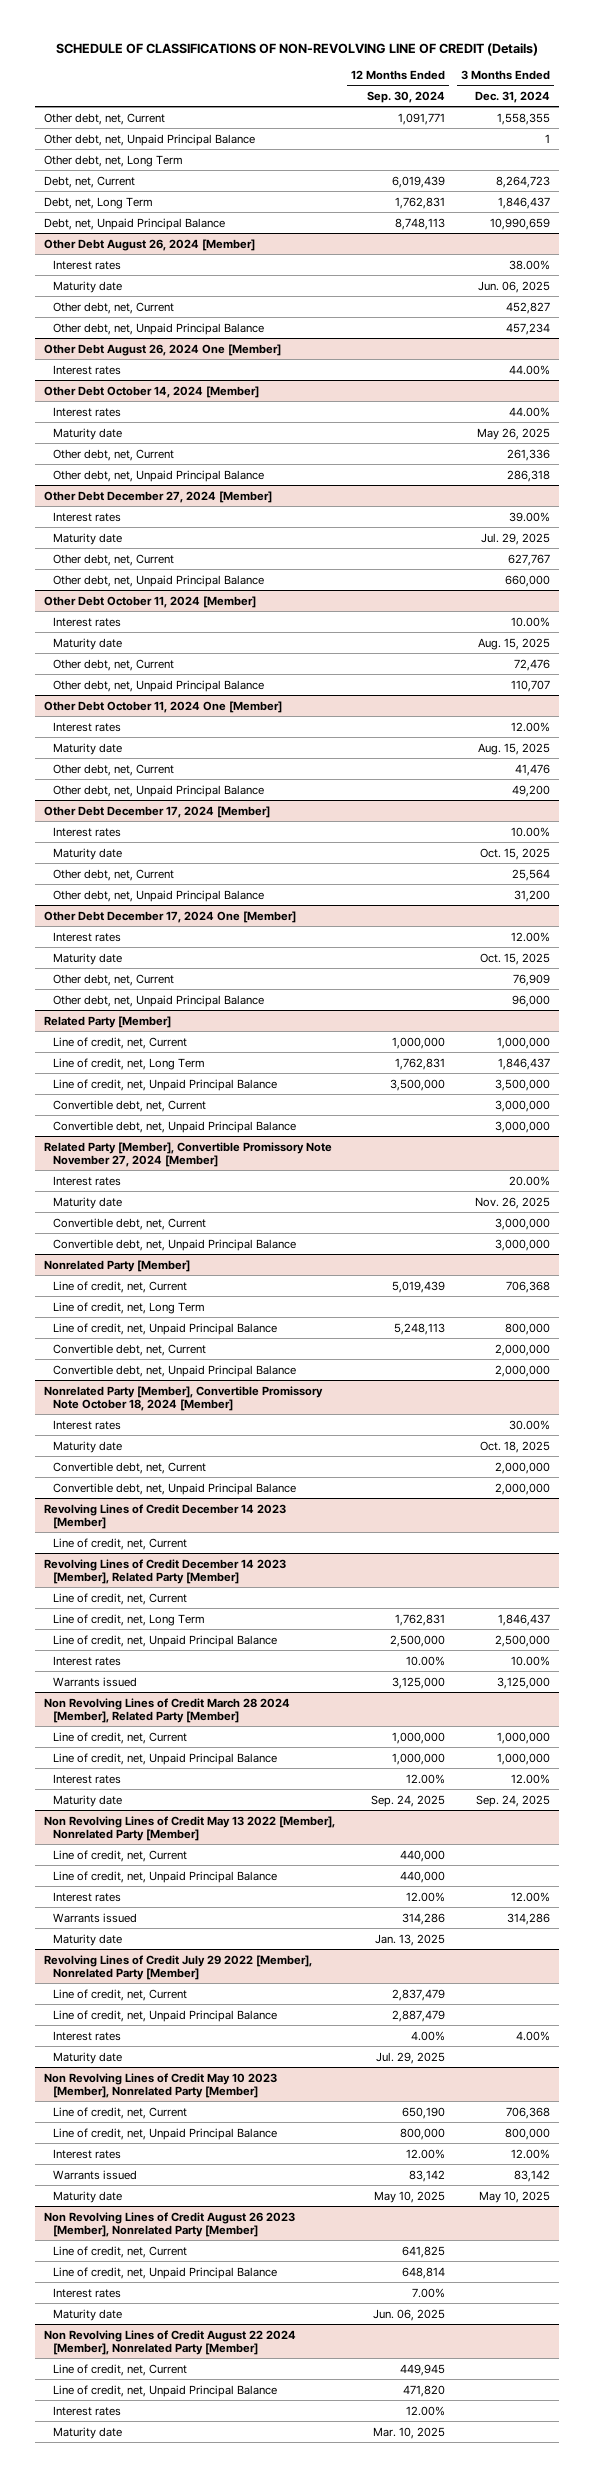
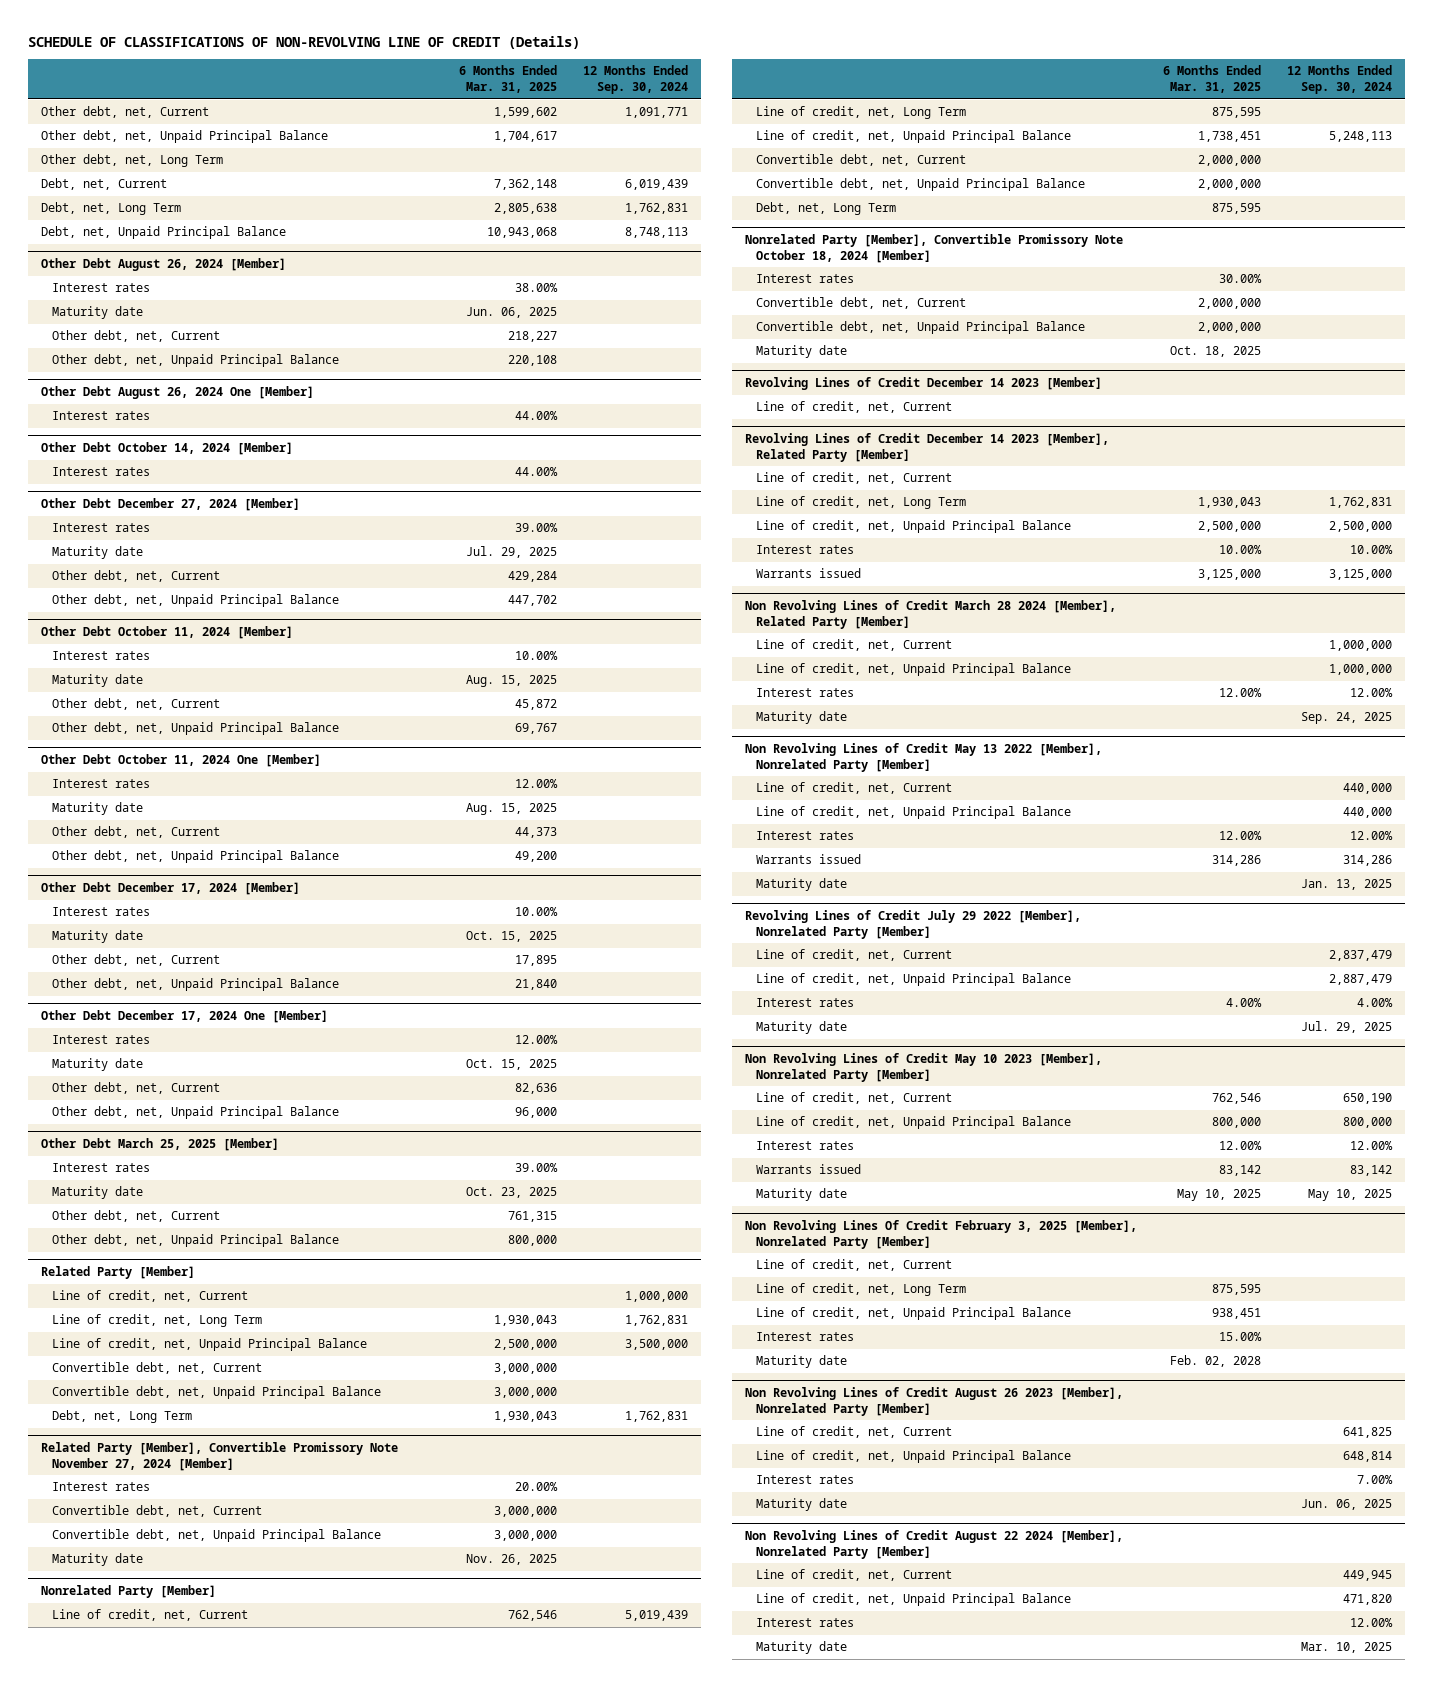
- | 12 Months Ended Sep. 30, 2024 | 3 Months Ended Dec. 31, 2024
+ | 6 Months Ended Mar. 31, 2025 | 12 Months Ended Sep. 30, 2024
@ Other Debt October 14, 2024 [Member]
- Maturity date | | May 26, 2025
- Other debt, net, Current | | 261,336
- Other debt, net, Unpaid Principal Balance | | 286,318
+ Other Debt March 25, 2025 [Member]
+ Interest rates | 39.00% |
+ Maturity date | Oct. 23, 2025 |
+ Other debt, net, Current | 761,315 |
+ Other debt, net, Unpaid Principal Balance | 800,000 |
@ Related Party [Member]
+ Debt, net, Long Term | 1,930,043 | 1,762,831
@ Related Party [Member], Convertible Promissory Note November 27, 2024 [Member]
moved down: Maturity date | Nov. 26, 2025 |
@ Nonrelated Party [Member]
+ Debt, net, Long Term | 875,595 |
@ Nonrelated Party [Member], Convertible Promissory Note October 18, 2024 [Member]
moved down: Maturity date | Oct. 18, 2025 |
+ Non Revolving Lines Of Credit February 3, 2025 [Member], Nonrelated Party [Member]
+ Line of credit, net, Current
+ Line of credit, net, Long Term | 875,595 |
+ Line of credit, net, Unpaid Principal Balance | 938,451 |
+ Interest rates | 15.00% |
+ Maturity date | Feb. 02, 2028 |

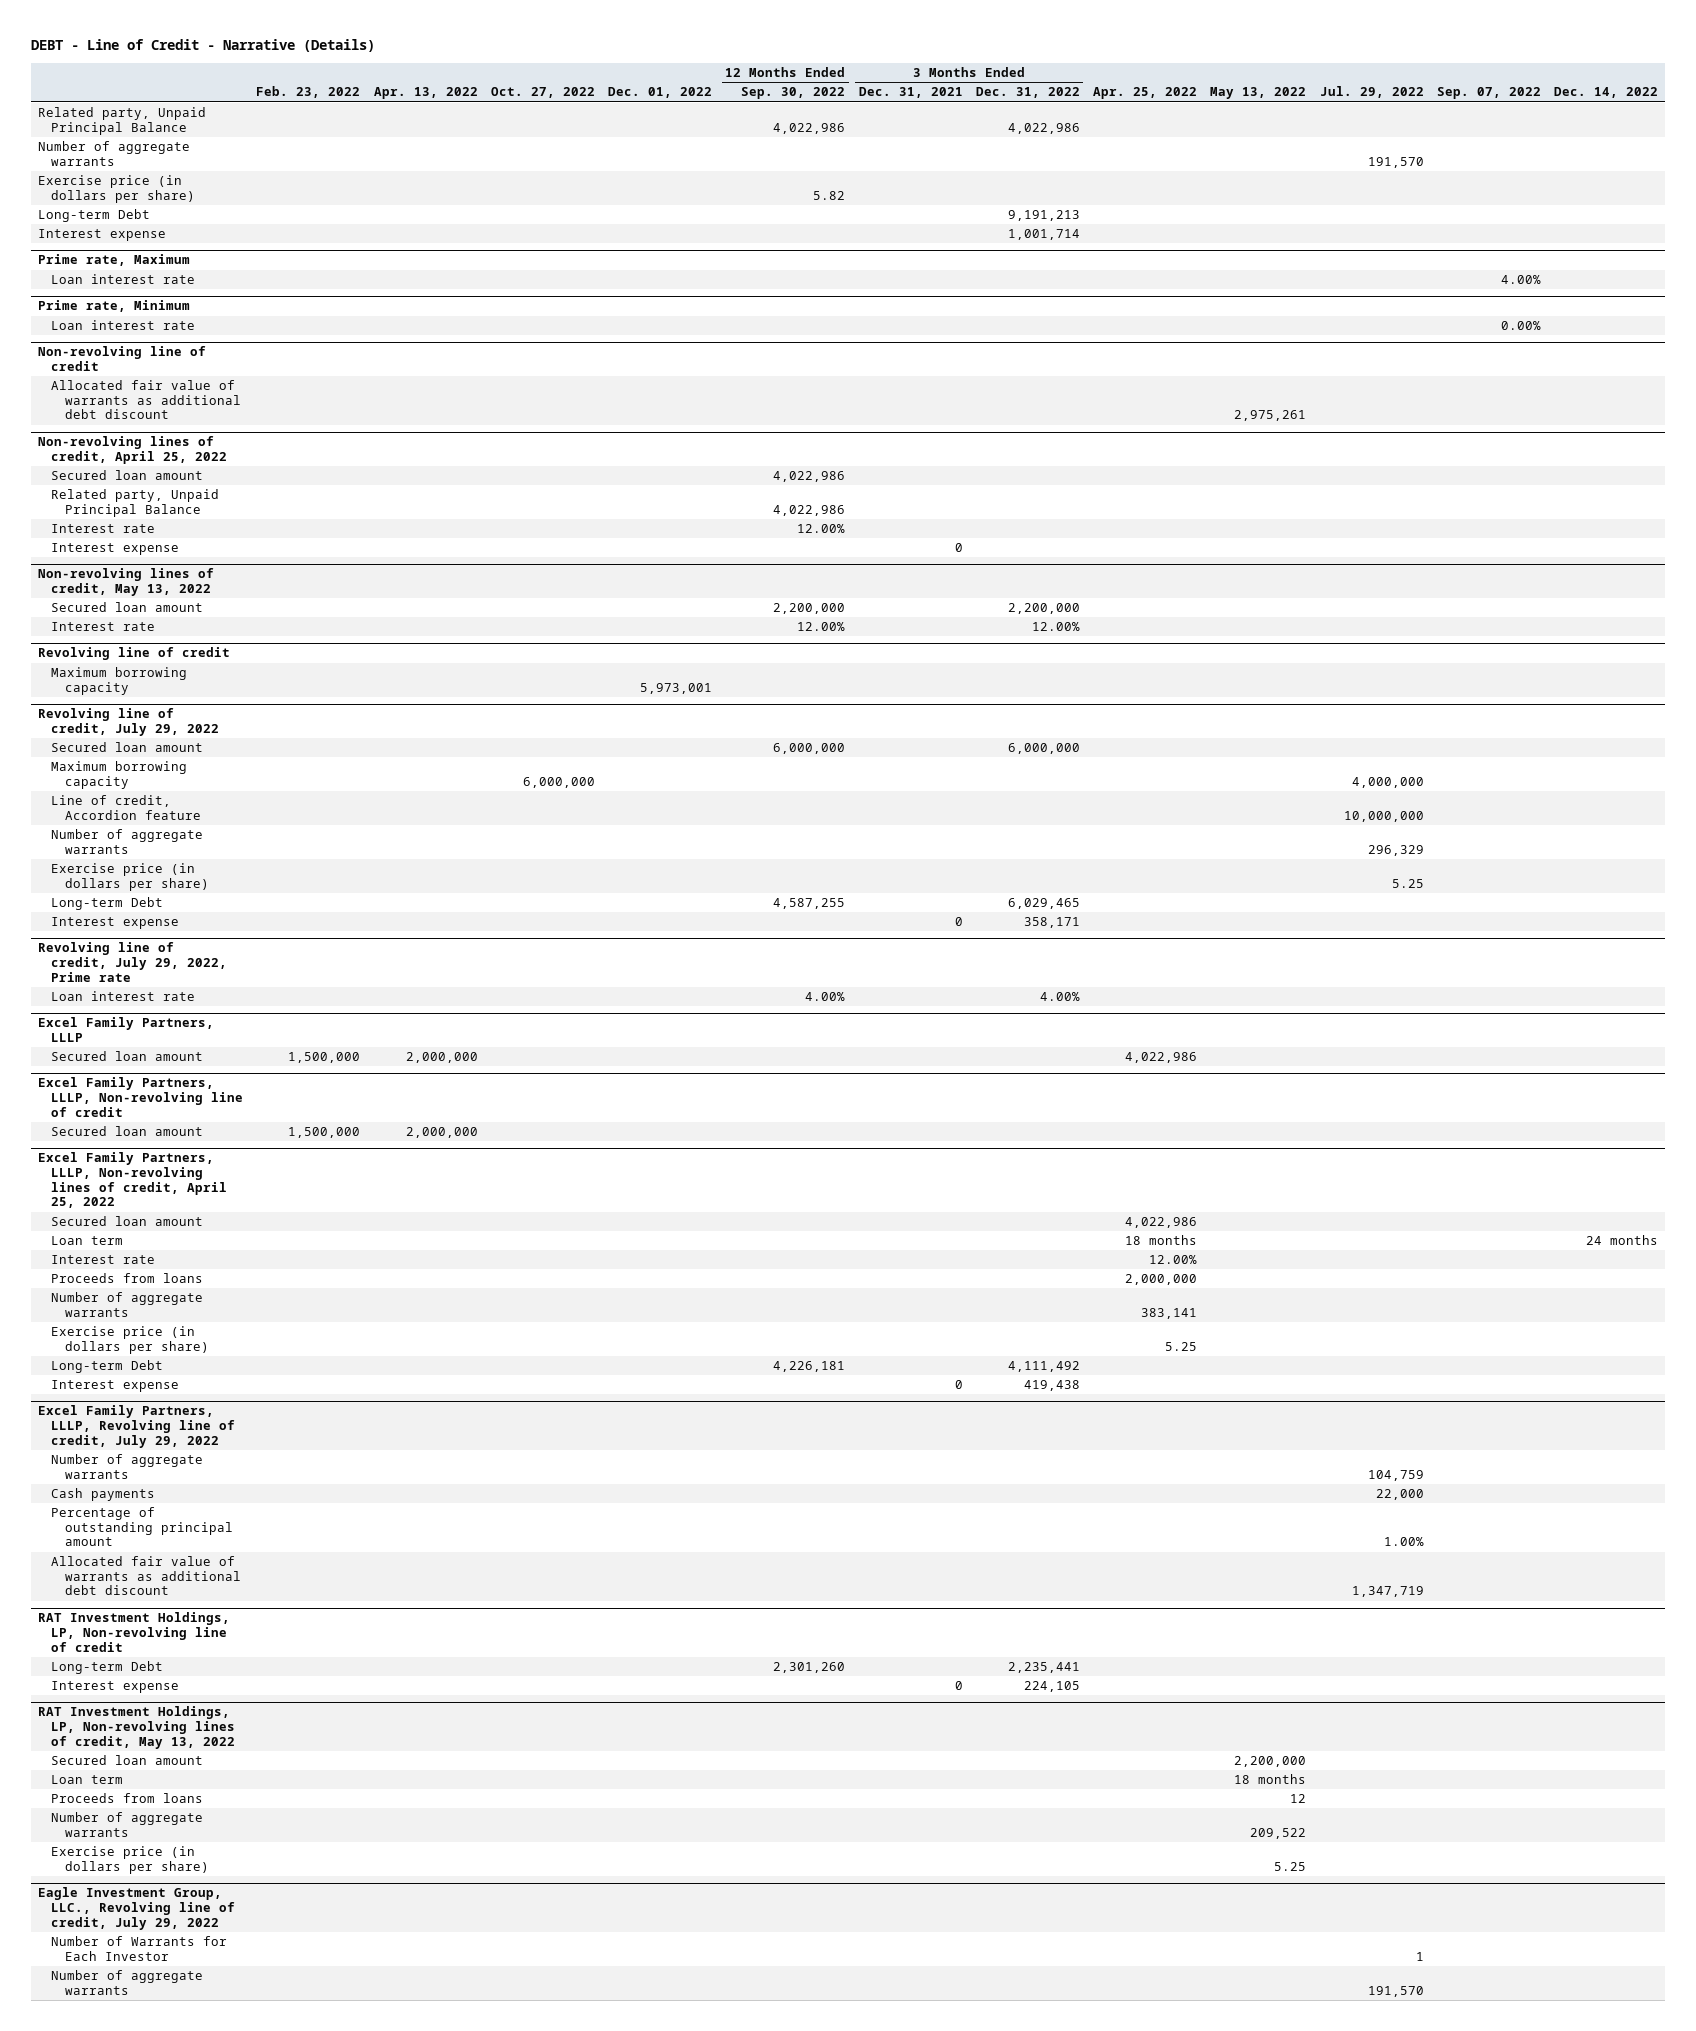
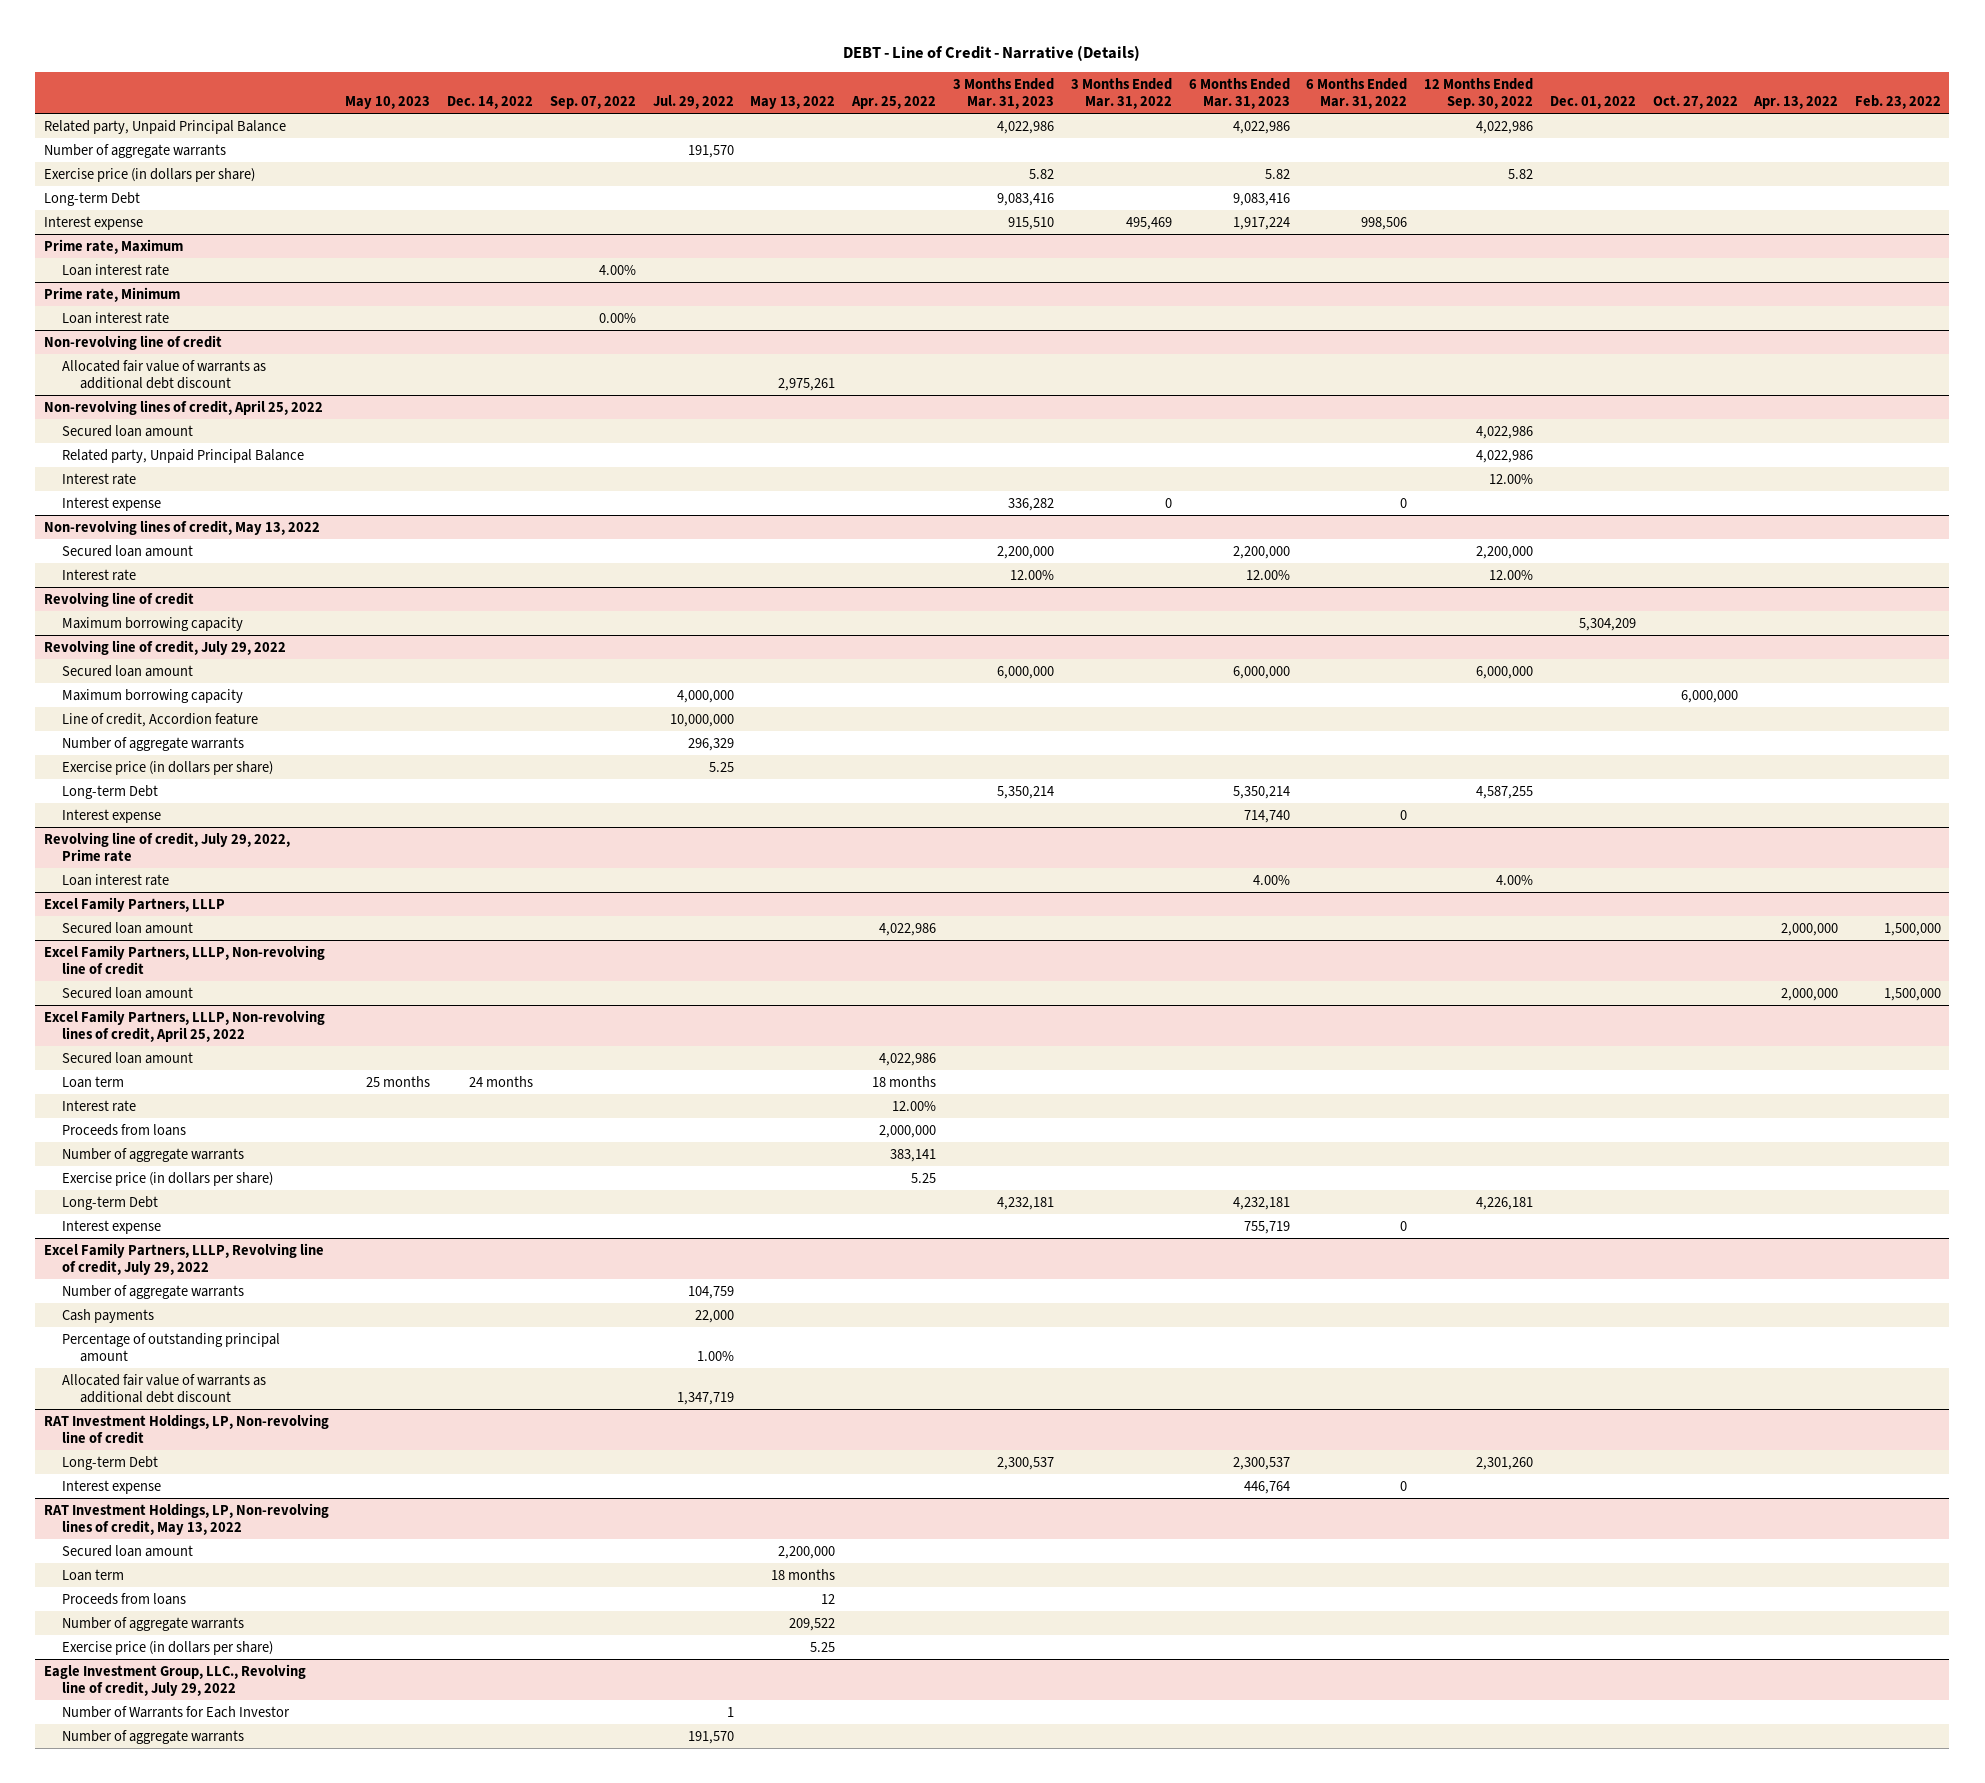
- | Feb. 23, 2022 | Apr. 13, 2022 | Oct. 27, 2022 | Dec. 01, 2022 | 12 Months Ended Sep. 30, 2022 | 3 Months Ended Dec. 31, 2021 | 3 Months Ended Dec. 31, 2022 | Apr. 25, 2022 | May 13, 2022 | Jul. 29, 2022 | Sep. 07, 2022 | Dec. 14, 2022
+ | May 10, 2023 | Dec. 14, 2022 | Sep. 07, 2022 | Jul. 29, 2022 | May 13, 2022 | Apr. 25, 2022 | 3 Months Ended Mar. 31, 2023 | 3 Months Ended Mar. 31, 2022 | 6 Months Ended Mar. 31, 2023 | 6 Months Ended Mar. 31, 2022 | 12 Months Ended Sep. 30, 2022 | Dec. 01, 2022 | Oct. 27, 2022 | Apr. 13, 2022 | Feb. 23, 2022
@ Revolving line of credit
- Maximum borrowing capacity | | | | 5,973,001 | | | | | | | |
+ Maximum borrowing capacity | | | | | | | | | | | | 5,304,209 | | |

